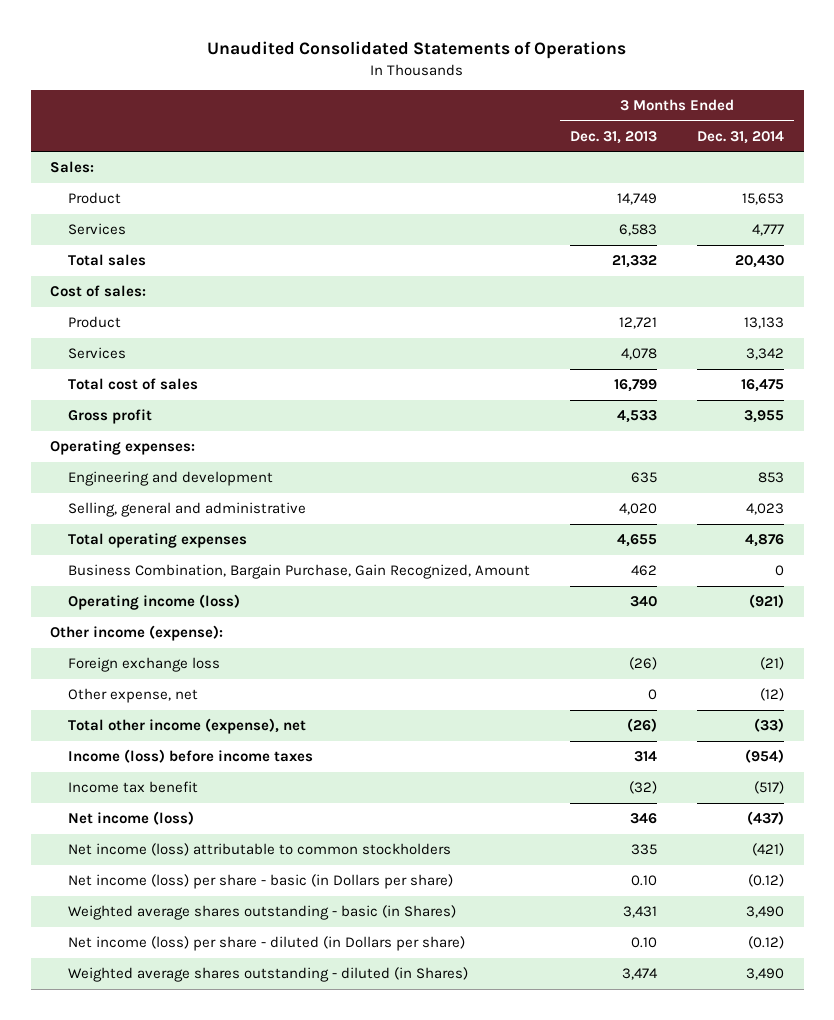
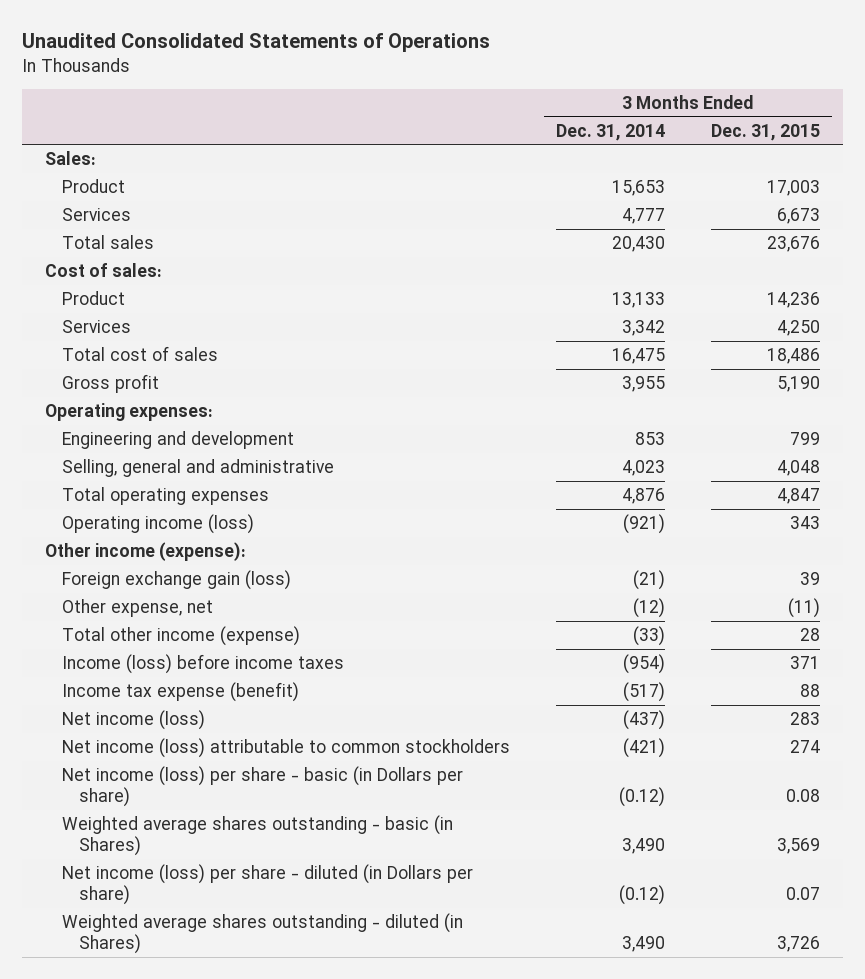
- | 3 Months Ended Dec. 31, 2013 | 3 Months Ended Dec. 31, 2014
+ | 3 Months Ended Dec. 31, 2014 | 3 Months Ended Dec. 31, 2015
- Business Combination, Bargain Purchase, Gain Recognized, Amount | 462 | 0
- Foreign exchange loss | (26) | (21)
+ Foreign exchange gain (loss) | (21) | 39
- Total other income (expense), net | (26) | (33)
+ Total other income (expense) | (33) | 28
- Income tax benefit | (32) | (517)
+ Income tax expense (benefit) | (517) | 88

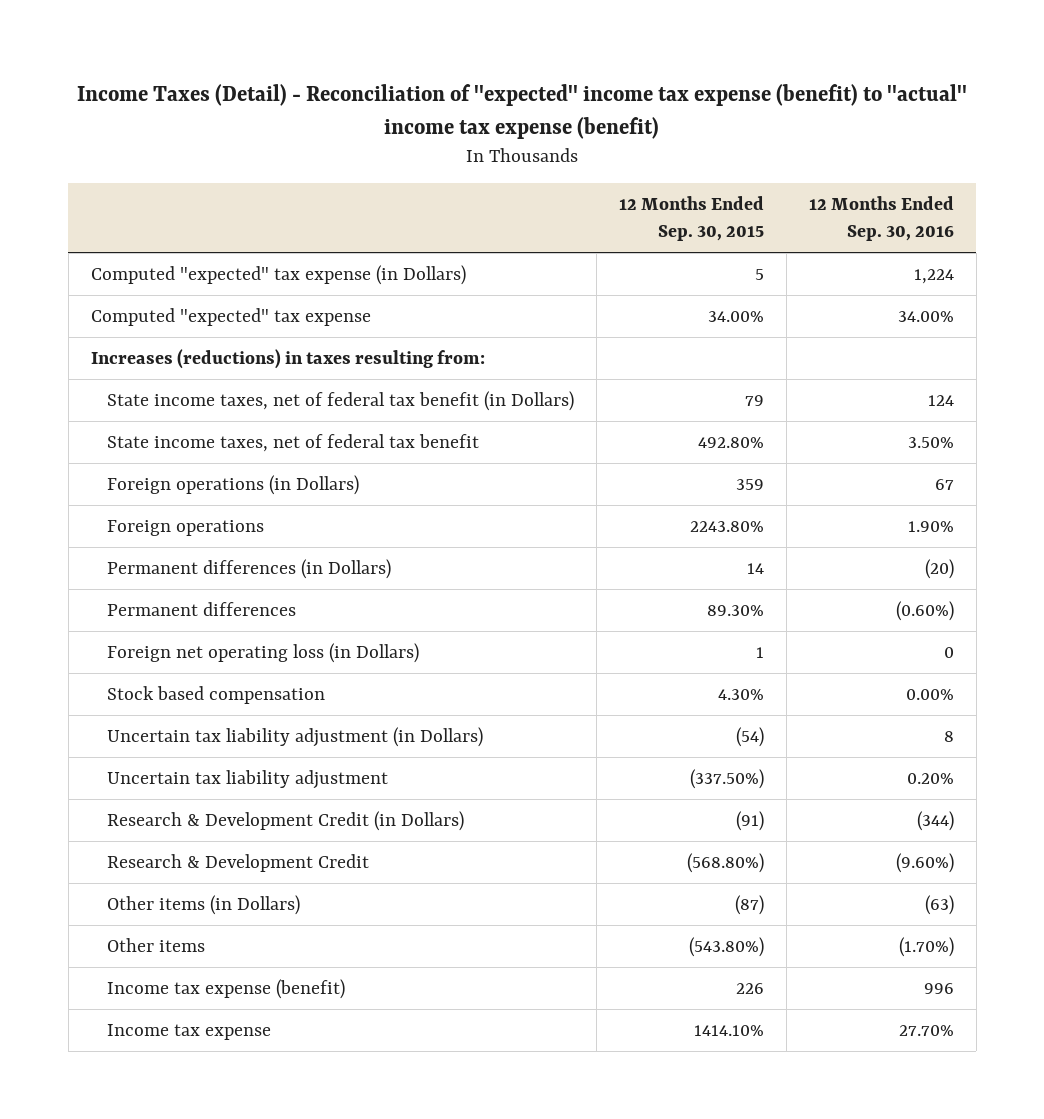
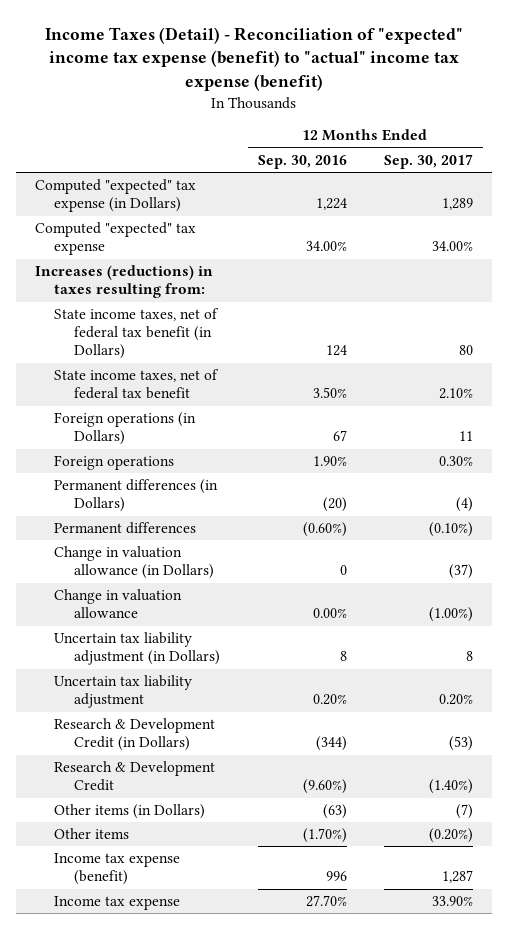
- | 12 Months Ended Sep. 30, 2015 | 12 Months Ended Sep. 30, 2016
+ | 12 Months Ended Sep. 30, 2016 | 12 Months Ended Sep. 30, 2017
- Foreign net operating loss (in Dollars) | 1 | 0
- Stock based compensation | 4.30% | 0.00%
+ Change in valuation allowance (in Dollars) | 0 | (37)
+ Change in valuation allowance | 0.00% | (1.00%)

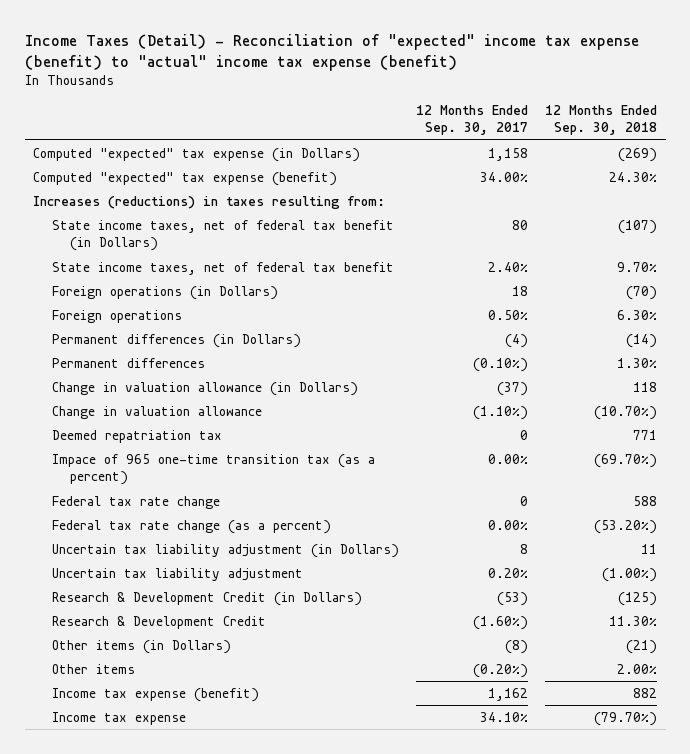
- | 12 Months Ended Sep. 30, 2016 | 12 Months Ended Sep. 30, 2017
+ | 12 Months Ended Sep. 30, 2017 | 12 Months Ended Sep. 30, 2018
- Computed "expected" tax expense (in Dollars) | 1,224 | 1,289
- Computed "expected" tax expense | 34.00% | 34.00%
+ Computed "expected" tax expense (in Dollars) | 1,158 | (269)
+ Computed "expected" tax expense (benefit) | 34.00% | 24.30%
- State income taxes, net of federal tax benefit | 3.50% | 2.10%
- Foreign operations (in Dollars) | 67 | 11
- Foreign operations | 1.90% | 0.30%
+ State income taxes, net of federal tax benefit | 2.40% | 9.70%
+ Foreign operations (in Dollars) | 18 | (70)
+ Foreign operations | 0.50% | 6.30%
- Change in valuation allowance | 0.00% | (1.00%)
+ Change in valuation allowance | (1.10%) | (10.70%)
+ Deemed repatriation tax | 0 | 771
+ Impace of 965 one-time transition tax (as a percent) | 0.00% | (69.70%)
+ Federal tax rate change | 0 | 588
+ Federal tax rate change (as a percent) | 0.00% | (53.20%)
- Research & Development Credit | (9.60%) | (1.40%)
- Other items (in Dollars) | (63) | (7)
+ Research & Development Credit | (1.60%) | 11.30%
+ Other items (in Dollars) | (8) | (21)
- Income tax expense (benefit) | 996 | 1,287
- Income tax expense | 27.70% | 33.90%
+ Income tax expense (benefit) | 1,162 | 882
+ Income tax expense | 34.10% | (79.70%)

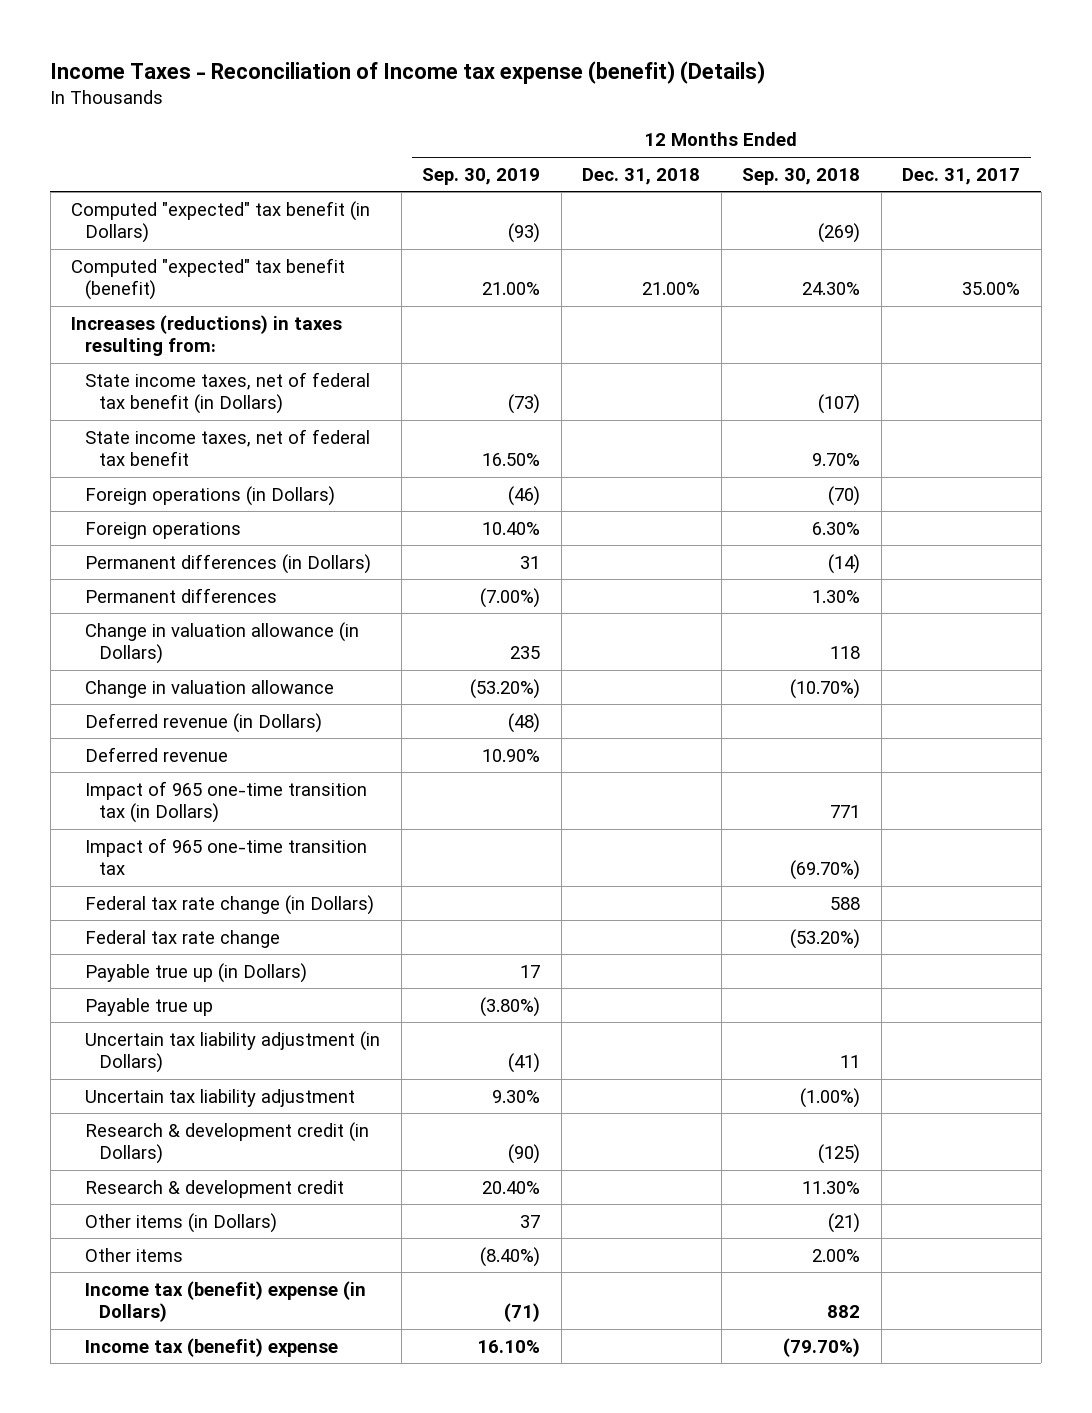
- Income Taxes (Detail) - Reconciliation of "expected" income tax expense (benefit) to "actual" income tax expense (benefit)
+ Income Taxes - Reconciliation of Income tax expense (benefit) (Details)
- | 12 Months Ended Sep. 30, 2017 | 12 Months Ended Sep. 30, 2018
+ | 12 Months Ended Sep. 30, 2019 | 12 Months Ended Dec. 31, 2018 | 12 Months Ended Sep. 30, 2018 | 12 Months Ended Dec. 31, 2017
- Computed "expected" tax expense (in Dollars) | 1,158 | (269)
- Computed "expected" tax expense (benefit) | 34.00% | 24.30%
+ Computed "expected" tax benefit (in Dollars) | (93) | | (269) |
+ Computed "expected" tax benefit (benefit) | 21.00% | 21.00% | 24.30% | 35.00%
- Deemed repatriation tax | 0 | 771
- Impace of 965 one-time transition tax (as a percent) | 0.00% | (69.70%)
- Federal tax rate change | 0 | 588
- Federal tax rate change (as a percent) | 0.00% | (53.20%)
+ Deferred revenue (in Dollars) | (48) | | |
+ Deferred revenue | 10.90% | | |
+ Impact of 965 one-time transition tax (in Dollars) | | | 771 |
+ Impact of 965 one-time transition tax | | | (69.70%) |
+ Federal tax rate change (in Dollars) | | | 588 |
+ Federal tax rate change | | | (53.20%) |
+ Payable true up (in Dollars) | 17 | | |
+ Payable true up | (3.80%) | | |
- Research & Development Credit (in Dollars) | (53) | (125)
- Research & Development Credit | (1.60%) | 11.30%
+ Research & development credit (in Dollars) | (90) | | (125) |
+ Research & development credit | 20.40% | | 11.30% |
- Income tax expense (benefit) | 1,162 | 882
- Income tax expense | 34.10% | (79.70%)
+ Income tax (benefit) expense (in Dollars) | (71) | | 882 |
+ Income tax (benefit) expense | 16.10% | | (79.70%) |

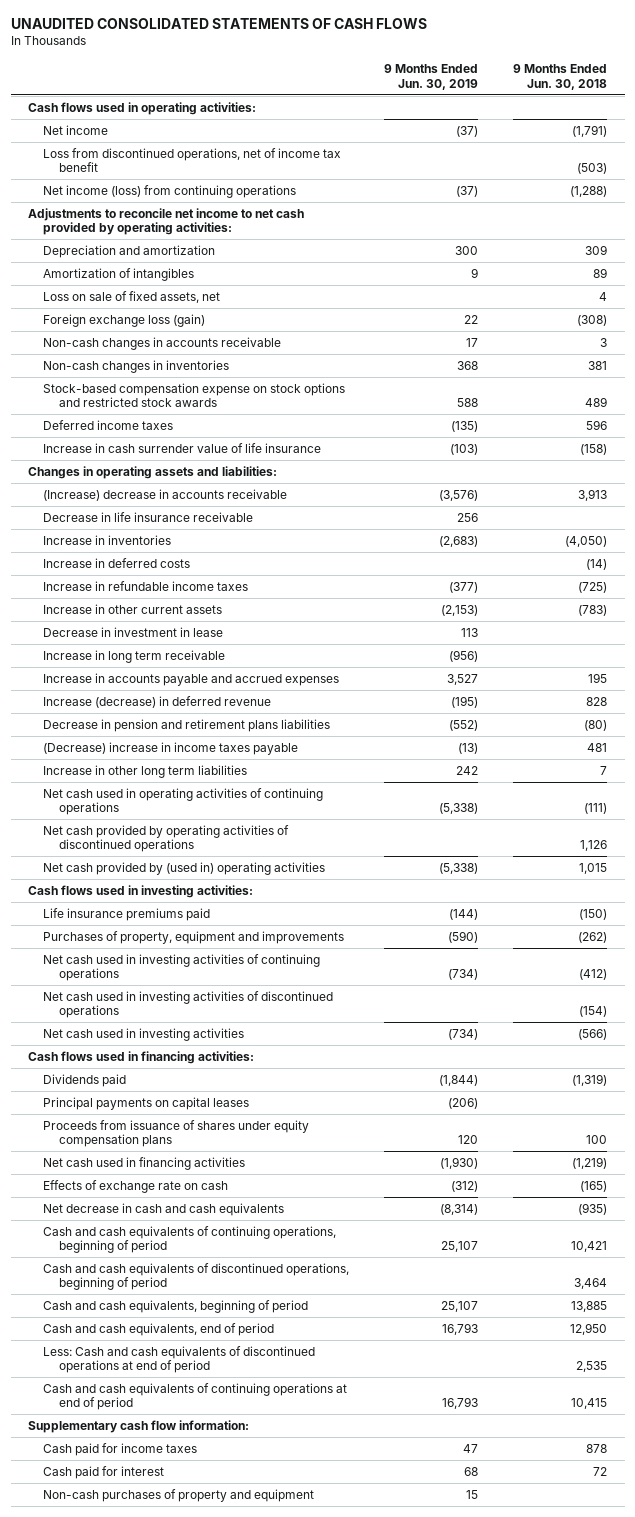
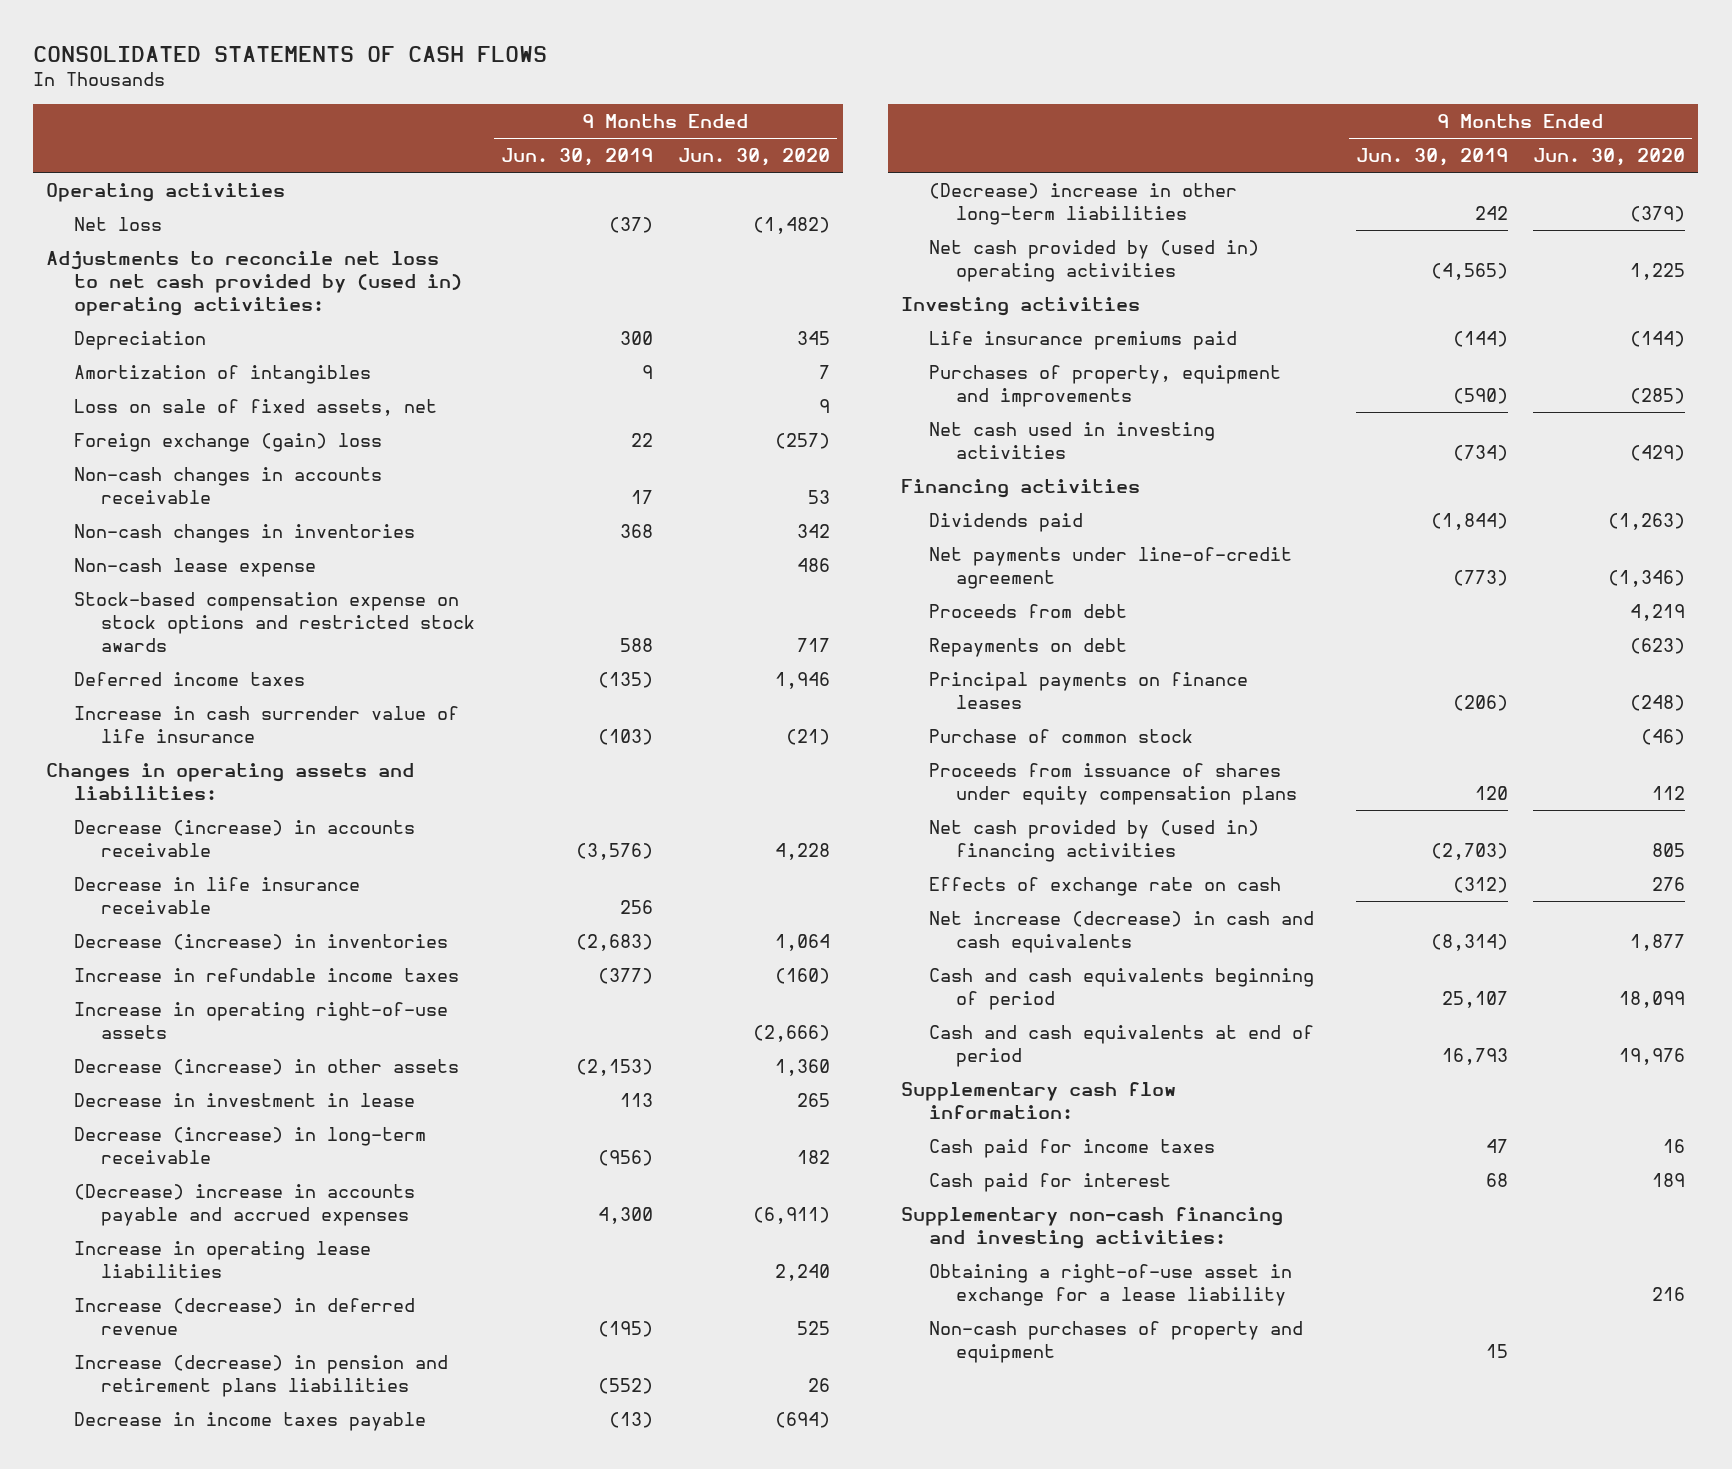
- UNAUDITED CONSOLIDATED STATEMENTS OF CASH FLOWS
+ CONSOLIDATED STATEMENTS OF CASH FLOWS
- | 9 Months Ended Jun. 30, 2019 | 9 Months Ended Jun. 30, 2018
+ | 9 Months Ended Jun. 30, 2019 | 9 Months Ended Jun. 30, 2020
- Cash flows used in operating activities:
- Net income | (37) | (1,791)
- Loss from discontinued operations, net of income tax benefit | | (503)
- Net income (loss) from continuing operations | (37) | (1,288)
- Adjustments to reconcile net income to net cash provided by operating activities:
- Depreciation and amortization | 300 | 309
+ Operating activities
+ Net loss | (37) | (1,482)
+ Adjustments to reconcile net loss to net cash provided by (used in) operating activities:
+ Depreciation | 300 | 345
- Foreign exchange loss (gain) | 22 | (308)
+ Foreign exchange (gain) loss | 22 | (257)
+ Non-cash lease expense | | 486
- (Increase) decrease in accounts receivable | (3,576) | 3,913
+ Decrease (increase) in accounts receivable | (3,576) | 4,228
- Increase in inventories | (2,683) | (4,050)
- Increase in deferred costs | | (14)
+ Decrease (increase) in inventories | (2,683) | 1,064
- Increase in other current assets | (2,153) | (783)
+ Increase in operating right-of-use assets | | (2,666)
+ Decrease (increase) in other assets | (2,153) | 1,360
- Increase in long term receivable | (956) |
- Increase in accounts payable and accrued expenses | 3,527 | 195
+ Decrease (increase) in long-term receivable | (956) | 182
+ (Decrease) increase in accounts payable and accrued expenses | 4,300 | (6,911)
+ Increase in operating lease liabilities | | 2,240
- Decrease in pension and retirement plans liabilities | (552) | (80)
- (Decrease) increase in income taxes payable | (13) | 481
- Increase in other long term liabilities | 242 | 7
- Net cash used in operating activities of continuing operations | (5,338) | (111)
- Net cash provided by operating activities of discontinued operations | | 1,126
- Net cash provided by (used in) operating activities | (5,338) | 1,015
- Cash flows used in investing activities:
+ Increase (decrease) in pension and retirement plans liabilities | (552) | 26
+ Decrease in income taxes payable | (13) | (694)
+ (Decrease) increase in other long-term liabilities | 242 | (379)
+ Net cash provided by (used in) operating activities | (4,565) | 1,225
+ Investing activities
- Net cash used in investing activities of continuing operations | (734) | (412)
- Net cash used in investing activities of discontinued operations | | (154)
- Cash flows used in financing activities:
+ Financing activities
- Principal payments on capital leases | (206) |
+ Net payments under line-of-credit agreement | (773) | (1,346)
+ Proceeds from debt | | 4,219
+ Repayments on debt | | (623)
+ Principal payments on finance leases | (206) | (248)
+ Purchase of common stock | | (46)
- Net cash used in financing activities | (1,930) | (1,219)
+ Net cash provided by (used in) financing activities | (2,703) | 805
- Net decrease in cash and cash equivalents | (8,314) | (935)
- Cash and cash equivalents of continuing operations, beginning of period | 25,107 | 10,421
- Cash and cash equivalents of discontinued operations, beginning of period | | 3,464
- Cash and cash equivalents, beginning of period | 25,107 | 13,885
- Cash and cash equivalents, end of period | 16,793 | 12,950
- Less: Cash and cash equivalents of discontinued operations at end of period | | 2,535
- Cash and cash equivalents of continuing operations at end of period | 16,793 | 10,415
+ Net increase (decrease) in cash and cash equivalents | (8,314) | 1,877
+ Cash and cash equivalents beginning of period | 25,107 | 18,099
+ Cash and cash equivalents at end of period | 16,793 | 19,976
+ Supplementary non-cash financing and investing activities:
+ Obtaining a right-of-use asset in exchange for a lease liability | | 216

